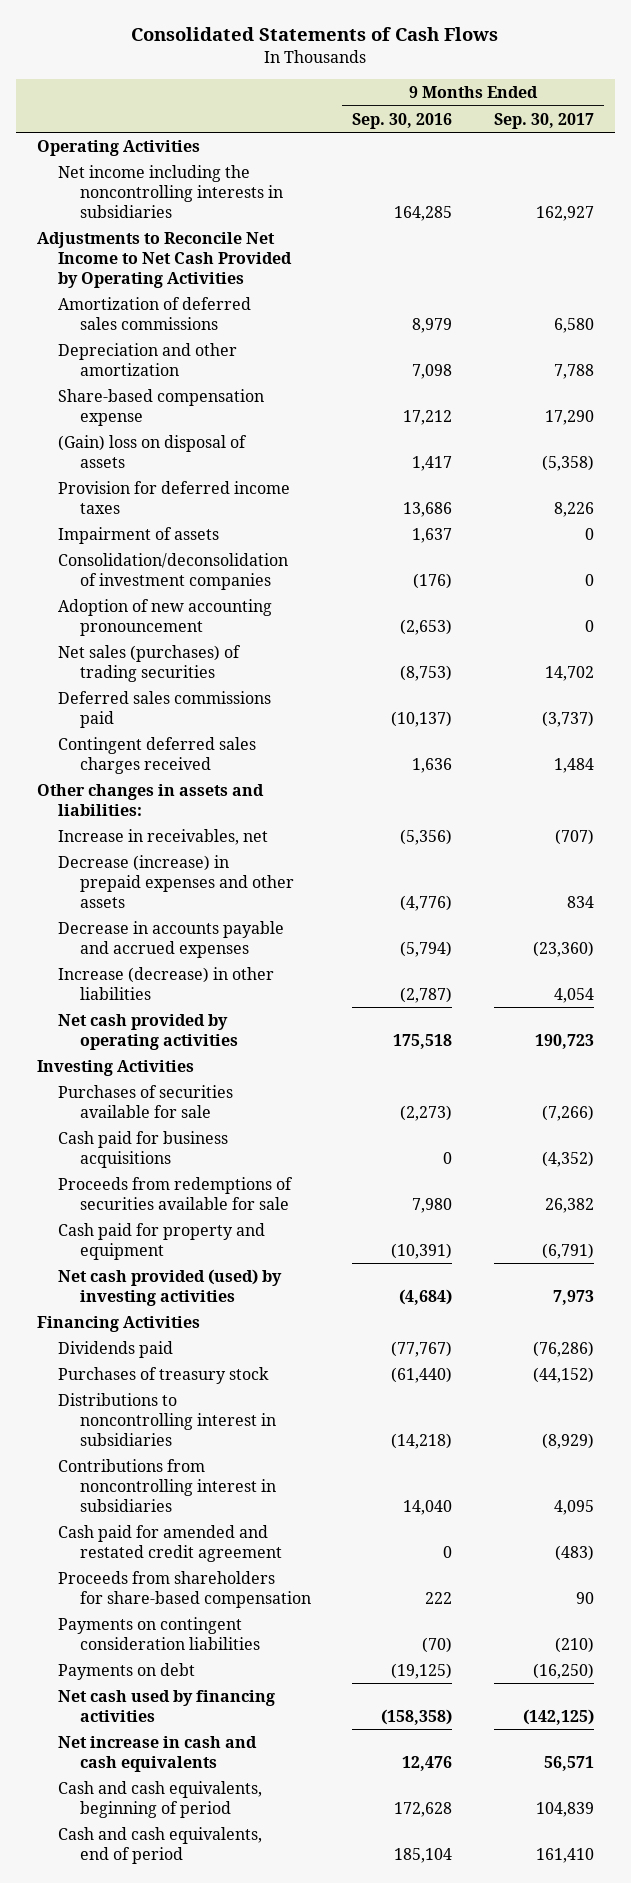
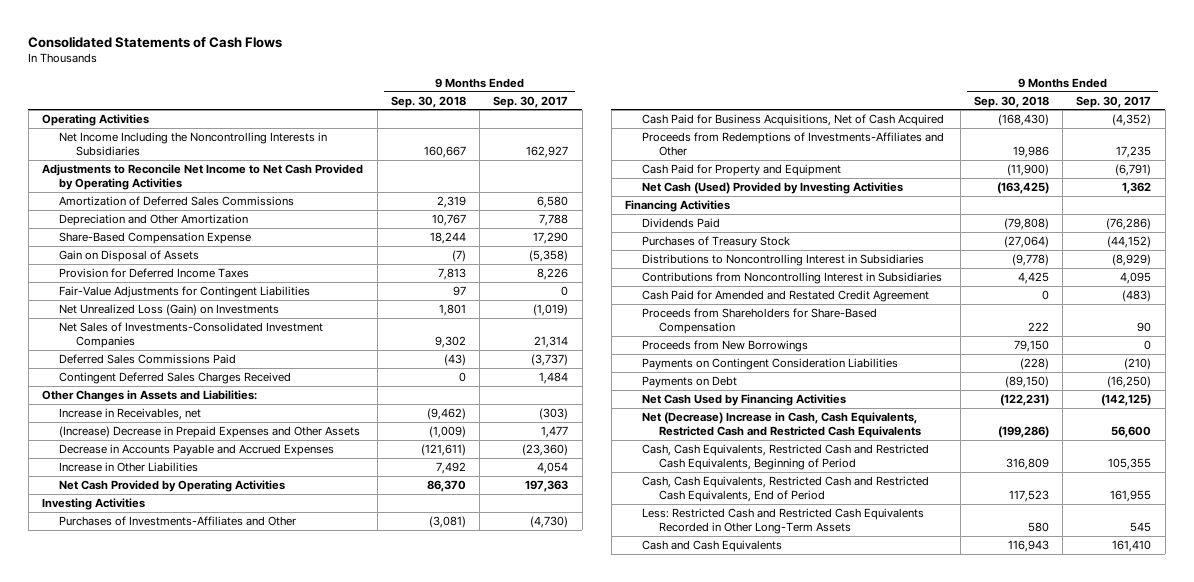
- | 9 Months Ended Sep. 30, 2016 | 9 Months Ended Sep. 30, 2017
+ | 9 Months Ended Sep. 30, 2018 | 9 Months Ended Sep. 30, 2017
- Net income including the noncontrolling interests in subsidiaries | 164,285 | 162,927
+ Net Income Including the Noncontrolling Interests in Subsidiaries | 160,667 | 162,927
- Amortization of deferred sales commissions | 8,979 | 6,580
- Depreciation and other amortization | 7,098 | 7,788
- Share-based compensation expense | 17,212 | 17,290
- (Gain) loss on disposal of assets | 1,417 | (5,358)
- Provision for deferred income taxes | 13,686 | 8,226
- Impairment of assets | 1,637 | 0
- Consolidation/deconsolidation of investment companies | (176) | 0
- Adoption of new accounting pronouncement | (2,653) | 0
- Net sales (purchases) of trading securities | (8,753) | 14,702
- Deferred sales commissions paid | (10,137) | (3,737)
- Contingent deferred sales charges received | 1,636 | 1,484
- Other changes in assets and liabilities:
- Increase in receivables, net | (5,356) | (707)
- Decrease (increase) in prepaid expenses and other assets | (4,776) | 834
- Decrease in accounts payable and accrued expenses | (5,794) | (23,360)
- Increase (decrease) in other liabilities | (2,787) | 4,054
- Net cash provided by operating activities | 175,518 | 190,723
+ Amortization of Deferred Sales Commissions | 2,319 | 6,580
+ Depreciation and Other Amortization | 10,767 | 7,788
+ Share-Based Compensation Expense | 18,244 | 17,290
+ Gain on Disposal of Assets | (7) | (5,358)
+ Provision for Deferred Income Taxes | 7,813 | 8,226
+ Fair-Value Adjustments for Contingent Liabilities | 97 | 0
+ Net Unrealized Loss (Gain) on Investments | 1,801 | (1,019)
+ Net Sales of Investments-Consolidated Investment Companies | 9,302 | 21,314
+ Deferred Sales Commissions Paid | (43) | (3,737)
+ Contingent Deferred Sales Charges Received | 0 | 1,484
+ Other Changes in Assets and Liabilities:
+ Increase in Receivables, net | (9,462) | (303)
+ (Increase) Decrease in Prepaid Expenses and Other Assets | (1,009) | 1,477
+ Decrease in Accounts Payable and Accrued Expenses | (121,611) | (23,360)
+ Increase in Other Liabilities | 7,492 | 4,054
+ Net Cash Provided by Operating Activities | 86,370 | 197,363
- Purchases of securities available for sale | (2,273) | (7,266)
- Cash paid for business acquisitions | 0 | (4,352)
- Proceeds from redemptions of securities available for sale | 7,980 | 26,382
- Cash paid for property and equipment | (10,391) | (6,791)
- Net cash provided (used) by investing activities | (4,684) | 7,973
+ Purchases of Investments-Affiliates and Other | (3,081) | (4,730)
+ Cash Paid for Business Acquisitions, Net of Cash Acquired | (168,430) | (4,352)
+ Proceeds from Redemptions of Investments-Affiliates and Other | 19,986 | 17,235
+ Cash Paid for Property and Equipment | (11,900) | (6,791)
+ Net Cash (Used) Provided by Investing Activities | (163,425) | 1,362
- Dividends paid | (77,767) | (76,286)
- Purchases of treasury stock | (61,440) | (44,152)
- Distributions to noncontrolling interest in subsidiaries | (14,218) | (8,929)
- Contributions from noncontrolling interest in subsidiaries | 14,040 | 4,095
- Cash paid for amended and restated credit agreement | 0 | (483)
- Proceeds from shareholders for share-based compensation | 222 | 90
- Payments on contingent consideration liabilities | (70) | (210)
- Payments on debt | (19,125) | (16,250)
- Net cash used by financing activities | (158,358) | (142,125)
- Net increase in cash and cash equivalents | 12,476 | 56,571
- Cash and cash equivalents, beginning of period | 172,628 | 104,839
- Cash and cash equivalents, end of period | 185,104 | 161,410
+ Dividends Paid | (79,808) | (76,286)
+ Purchases of Treasury Stock | (27,064) | (44,152)
+ Distributions to Noncontrolling Interest in Subsidiaries | (9,778) | (8,929)
+ Contributions from Noncontrolling Interest in Subsidiaries | 4,425 | 4,095
+ Cash Paid for Amended and Restated Credit Agreement | 0 | (483)
+ Proceeds from Shareholders for Share-Based Compensation | 222 | 90
+ Proceeds from New Borrowings | 79,150 | 0
+ Payments on Contingent Consideration Liabilities | (228) | (210)
+ Payments on Debt | (89,150) | (16,250)
+ Net Cash Used by Financing Activities | (122,231) | (142,125)
+ Net (Decrease) Increase in Cash, Cash Equivalents, Restricted Cash and Restricted Cash Equivalents | (199,286) | 56,600
+ Cash, Cash Equivalents, Restricted Cash and Restricted Cash Equivalents, Beginning of Period | 316,809 | 105,355
+ Cash, Cash Equivalents, Restricted Cash and Restricted Cash Equivalents, End of Period | 117,523 | 161,955
+ Less: Restricted Cash and Restricted Cash Equivalents Recorded in Other Long-Term Assets | 580 | 545
+ Cash and Cash Equivalents | 116,943 | 161,410

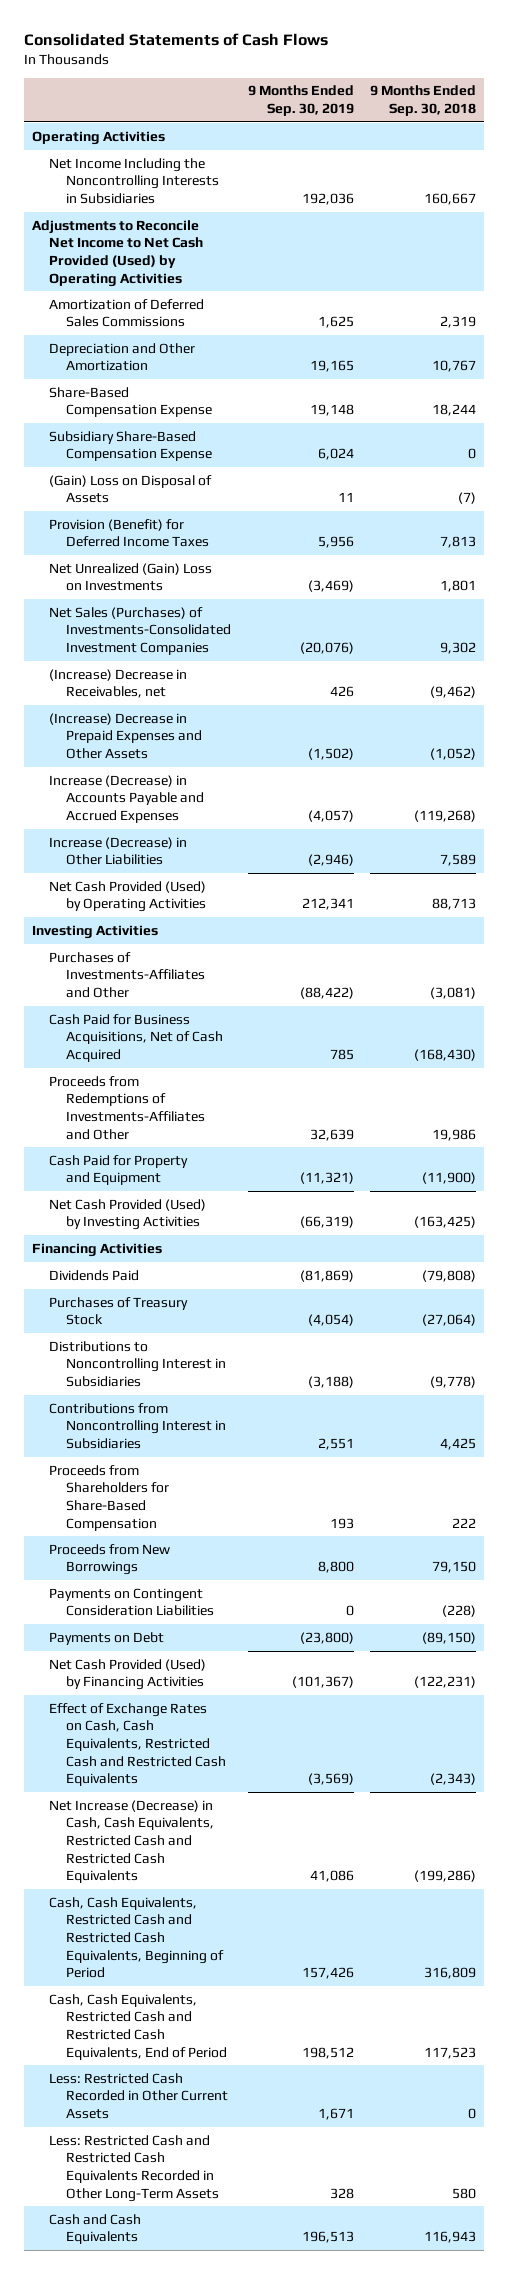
- | 9 Months Ended Sep. 30, 2018 | 9 Months Ended Sep. 30, 2017
+ | 9 Months Ended Sep. 30, 2019 | 9 Months Ended Sep. 30, 2018
- Adjustments to Reconcile Net Income to Net Cash Provided by Operating Activities
+ Adjustments to Reconcile Net Income to Net Cash Provided (Used) by Operating Activities
- Gain on Disposal of Assets | (7) | (5,358)
- Provision for Deferred Income Taxes | 7,813 | 8,226
- Fair-Value Adjustments for Contingent Liabilities | 97 | 0
- Net Unrealized Loss (Gain) on Investments | 1,801 | (1,019)
- Net Sales of Investments-Consolidated Investment Companies | 9,302 | 21,314
- Deferred Sales Commissions Paid | (43) | (3,737)
- Contingent Deferred Sales Charges Received | 0 | 1,484
- Other Changes in Assets and Liabilities:
- Increase in Receivables, net | (9,462) | (303)
- (Increase) Decrease in Prepaid Expenses and Other Assets | (1,009) | 1,477
- Decrease in Accounts Payable and Accrued Expenses | (121,611) | (23,360)
- Increase in Other Liabilities | 7,492 | 4,054
- Net Cash Provided by Operating Activities | 86,370 | 197,363
+ Subsidiary Share-Based Compensation Expense | 6,024 | 0
+ (Gain) Loss on Disposal of Assets | 11 | (7)
+ Provision (Benefit) for Deferred Income Taxes | 5,956 | 7,813
+ Net Unrealized (Gain) Loss on Investments | (3,469) | 1,801
+ Net Sales (Purchases) of Investments-Consolidated Investment Companies | (20,076) | 9,302
+ (Increase) Decrease in Receivables, net | 426 | (9,462)
+ (Increase) Decrease in Prepaid Expenses and Other Assets | (1,502) | (1,052)
+ Increase (Decrease) in Accounts Payable and Accrued Expenses | (4,057) | (119,268)
+ Increase (Decrease) in Other Liabilities | (2,946) | 7,589
+ Net Cash Provided (Used) by Operating Activities | 212,341 | 88,713
- Net Cash (Used) Provided by Investing Activities | (163,425) | 1,362
+ Net Cash Provided (Used) by Investing Activities | (66,319) | (163,425)
- Cash Paid for Amended and Restated Credit Agreement | 0 | (483)
- Net Cash Used by Financing Activities | (122,231) | (142,125)
- Net (Decrease) Increase in Cash, Cash Equivalents, Restricted Cash and Restricted Cash Equivalents | (199,286) | 56,600
+ Net Cash Provided (Used) by Financing Activities | (101,367) | (122,231)
+ Effect of Exchange Rates on Cash, Cash Equivalents, Restricted Cash and Restricted Cash Equivalents | (3,569) | (2,343)
+ Net Increase (Decrease) in Cash, Cash Equivalents, Restricted Cash and Restricted Cash Equivalents | 41,086 | (199,286)
+ Less: Restricted Cash Recorded in Other Current Assets | 1,671 | 0

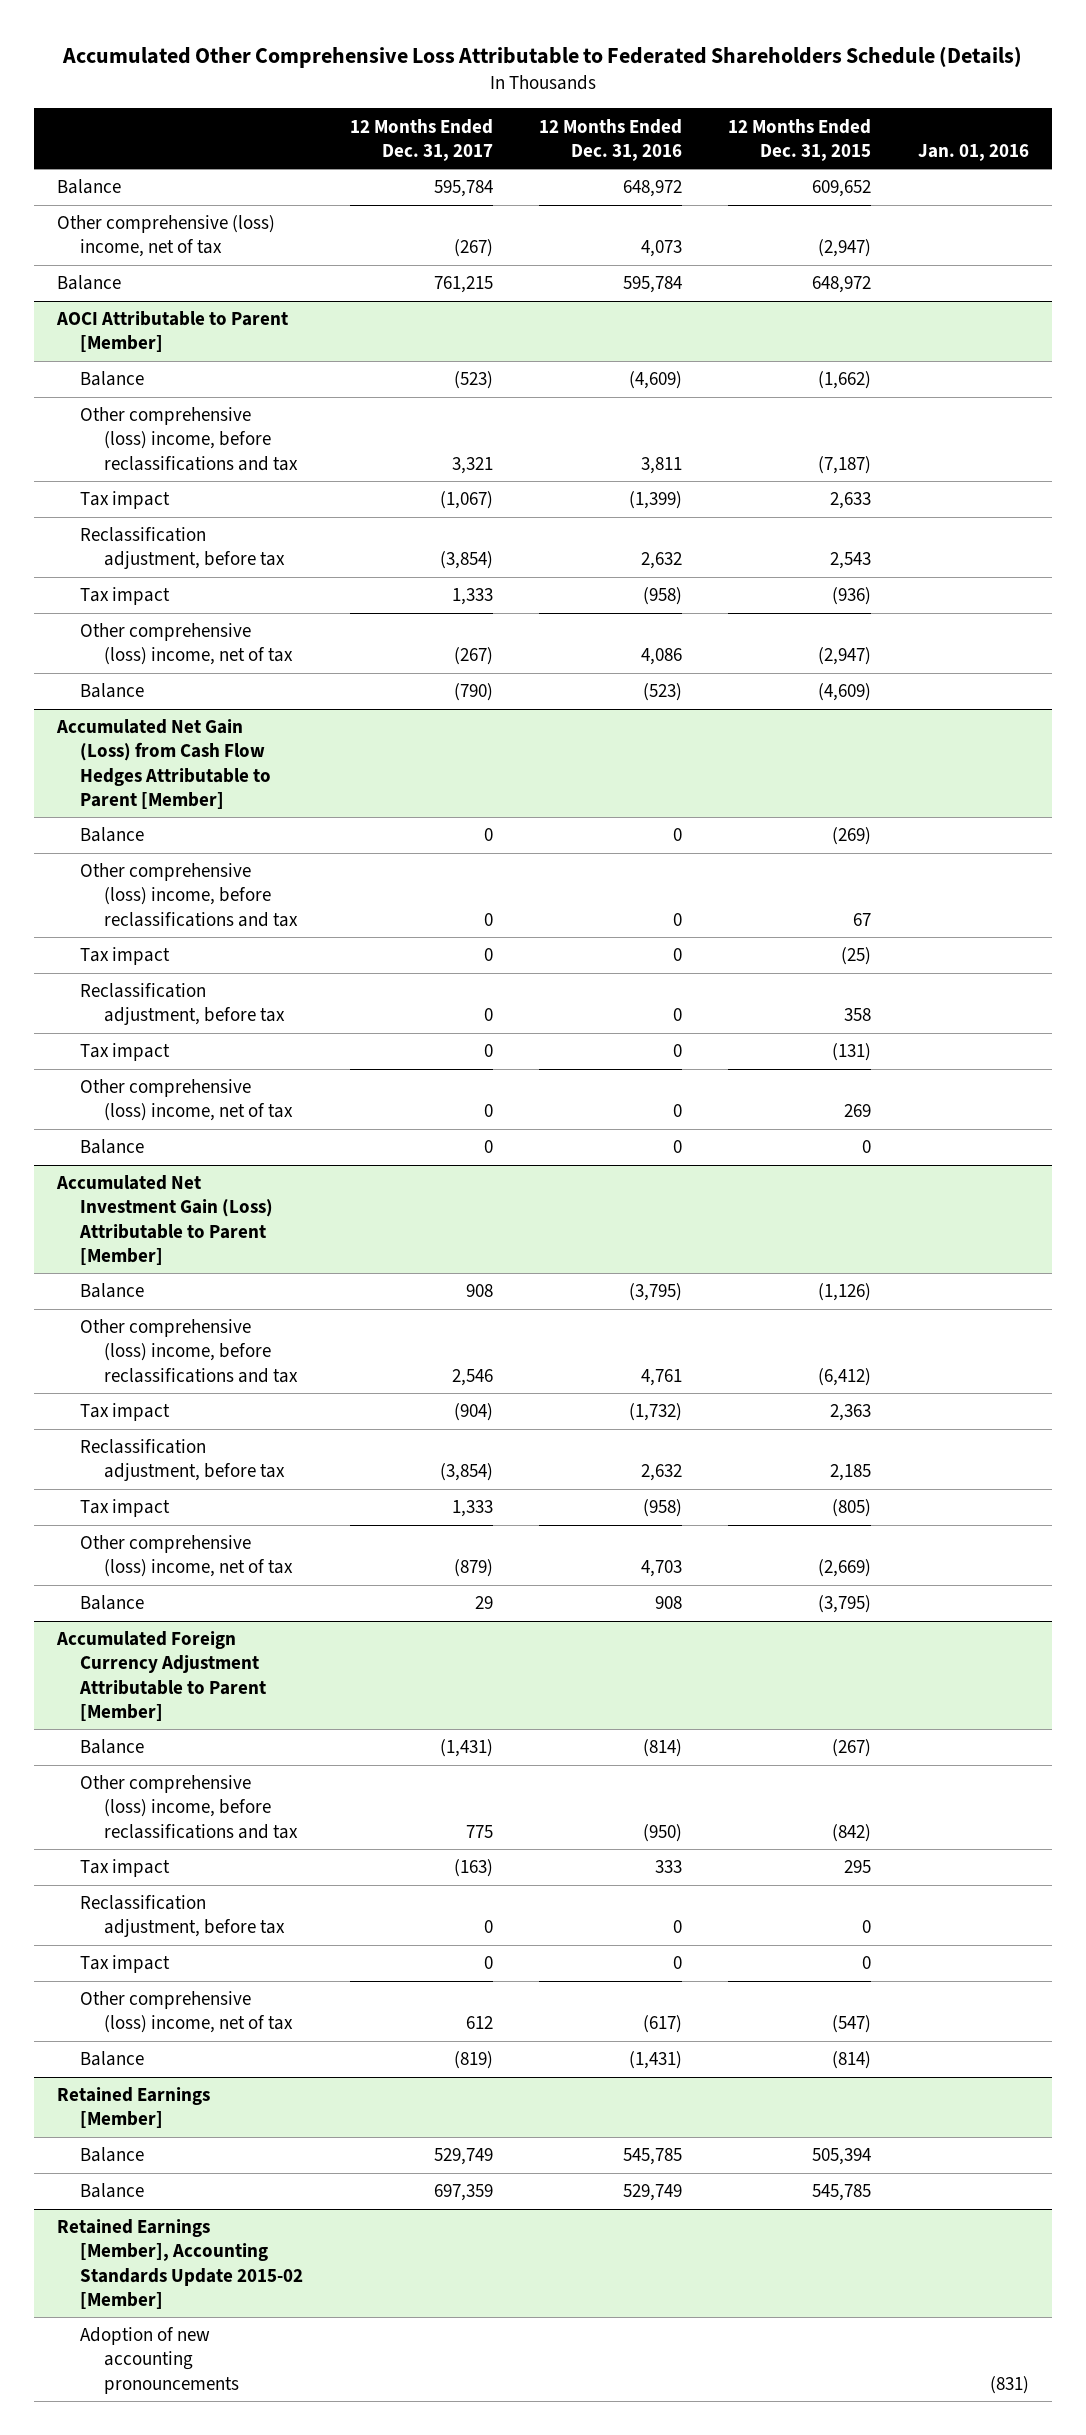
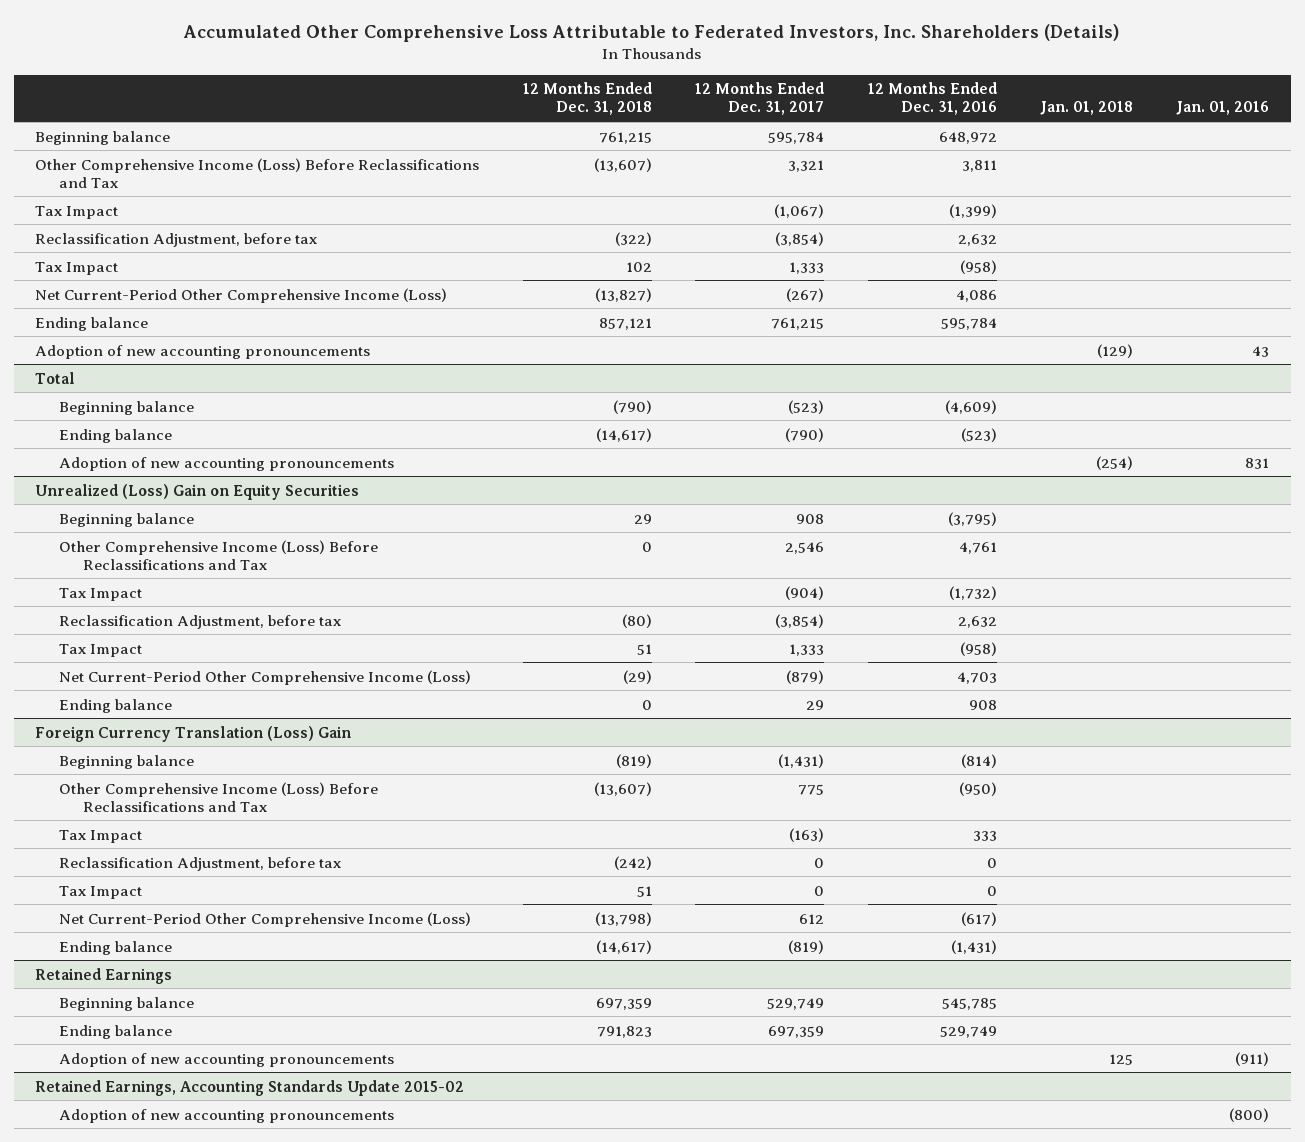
- Accumulated Other Comprehensive Loss Attributable to Federated Shareholders Schedule (Details)
+ Accumulated Other Comprehensive Loss Attributable to Federated Investors, Inc. Shareholders (Details)
- | 12 Months Ended Dec. 31, 2017 | 12 Months Ended Dec. 31, 2016 | 12 Months Ended Dec. 31, 2015 | Jan. 01, 2016
+ | 12 Months Ended Dec. 31, 2018 | 12 Months Ended Dec. 31, 2017 | 12 Months Ended Dec. 31, 2016 | Jan. 01, 2018 | Jan. 01, 2016
- Balance | 595,784 | 648,972 | 609,652 |
- Other comprehensive (loss) income, net of tax | (267) | 4,073 | (2,947) |
- Balance | 761,215 | 595,784 | 648,972 |
- AOCI Attributable to Parent [Member]
- Balance | (523) | (4,609) | (1,662) |
- Other comprehensive (loss) income, before reclassifications and tax | 3,321 | 3,811 | (7,187) |
- Tax impact | (1,067) | (1,399) | 2,633 |
- Reclassification adjustment, before tax | (3,854) | 2,632 | 2,543 |
- Tax impact | 1,333 | (958) | (936) |
- Other comprehensive (loss) income, net of tax | (267) | 4,086 | (2,947) |
- Balance | (790) | (523) | (4,609) |
- Accumulated Net Gain (Loss) from Cash Flow Hedges Attributable to Parent [Member]
- Balance | 0 | 0 | (269) |
- Other comprehensive (loss) income, before reclassifications and tax | 0 | 0 | 67 |
- Tax impact | 0 | 0 | (25) |
- Reclassification adjustment, before tax | 0 | 0 | 358 |
- Tax impact | 0 | 0 | (131) |
- Other comprehensive (loss) income, net of tax | 0 | 0 | 269 |
- Balance | 0 | 0 | 0 |
- Accumulated Net Investment Gain (Loss) Attributable to Parent [Member]
- Balance | 908 | (3,795) | (1,126) |
- Other comprehensive (loss) income, before reclassifications and tax | 2,546 | 4,761 | (6,412) |
- Tax impact | (904) | (1,732) | 2,363 |
- Reclassification adjustment, before tax | (3,854) | 2,632 | 2,185 |
- Tax impact | 1,333 | (958) | (805) |
- Other comprehensive (loss) income, net of tax | (879) | 4,703 | (2,669) |
- Balance | 29 | 908 | (3,795) |
- Accumulated Foreign Currency Adjustment Attributable to Parent [Member]
- Balance | (1,431) | (814) | (267) |
- Other comprehensive (loss) income, before reclassifications and tax | 775 | (950) | (842) |
- Tax impact | (163) | 333 | 295 |
- Reclassification adjustment, before tax | 0 | 0 | 0 |
- Tax impact | 0 | 0 | 0 |
- Other comprehensive (loss) income, net of tax | 612 | (617) | (547) |
- Balance | (819) | (1,431) | (814) |
- Retained Earnings [Member]
- Balance | 529,749 | 545,785 | 505,394 |
- Balance | 697,359 | 529,749 | 545,785 |
- Retained Earnings [Member], Accounting Standards Update 2015-02 [Member]
- Adoption of new accounting pronouncements | | | | (831)
+ Beginning balance | 761,215 | 595,784 | 648,972 | |
+ Other Comprehensive Income (Loss) Before Reclassifications and Tax | (13,607) | 3,321 | 3,811 | |
+ Tax Impact | | (1,067) | (1,399) | |
+ Reclassification Adjustment, before tax | (322) | (3,854) | 2,632 | |
+ Tax Impact | 102 | 1,333 | (958) | |
+ Net Current-Period Other Comprehensive Income (Loss) | (13,827) | (267) | 4,086 | |
+ Ending balance | 857,121 | 761,215 | 595,784 | |
+ Adoption of new accounting pronouncements | | | | (129) | 43
+ Total
+ Beginning balance | (790) | (523) | (4,609) | |
+ Ending balance | (14,617) | (790) | (523) | |
+ Adoption of new accounting pronouncements | | | | (254) | 831
+ Unrealized (Loss) Gain on Equity Securities
+ Beginning balance | 29 | 908 | (3,795) | |
+ Other Comprehensive Income (Loss) Before Reclassifications and Tax | 0 | 2,546 | 4,761 | |
+ Tax Impact | | (904) | (1,732) | |
+ Reclassification Adjustment, before tax | (80) | (3,854) | 2,632 | |
+ Tax Impact | 51 | 1,333 | (958) | |
+ Net Current-Period Other Comprehensive Income (Loss) | (29) | (879) | 4,703 | |
+ Ending balance | 0 | 29 | 908 | |
+ Foreign Currency Translation (Loss) Gain
+ Beginning balance | (819) | (1,431) | (814) | |
+ Other Comprehensive Income (Loss) Before Reclassifications and Tax | (13,607) | 775 | (950) | |
+ Tax Impact | | (163) | 333 | |
+ Reclassification Adjustment, before tax | (242) | 0 | 0 | |
+ Tax Impact | 51 | 0 | 0 | |
+ Net Current-Period Other Comprehensive Income (Loss) | (13,798) | 612 | (617) | |
+ Ending balance | (14,617) | (819) | (1,431) | |
+ Retained Earnings
+ Beginning balance | 697,359 | 529,749 | 545,785 | |
+ Ending balance | 791,823 | 697,359 | 529,749 | |
+ Adoption of new accounting pronouncements | | | | 125 | (911)
+ Retained Earnings, Accounting Standards Update 2015-02
+ Adoption of new accounting pronouncements | | | | | (800)

